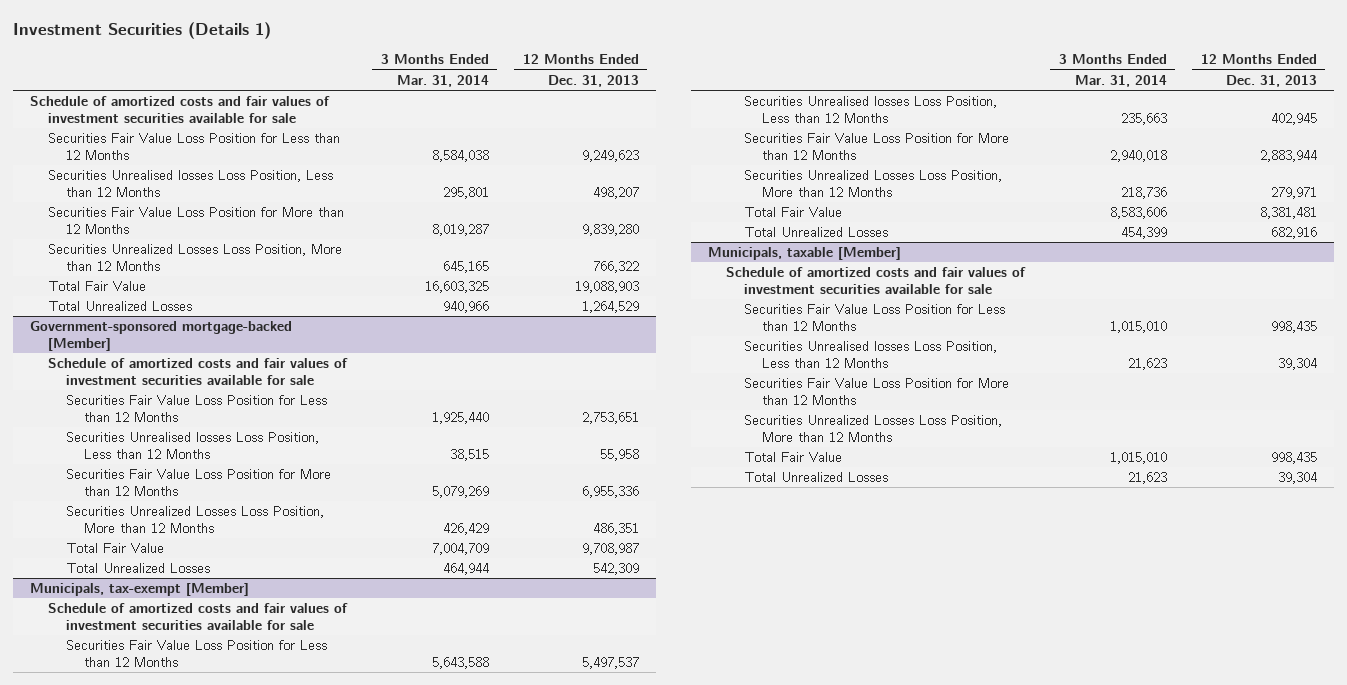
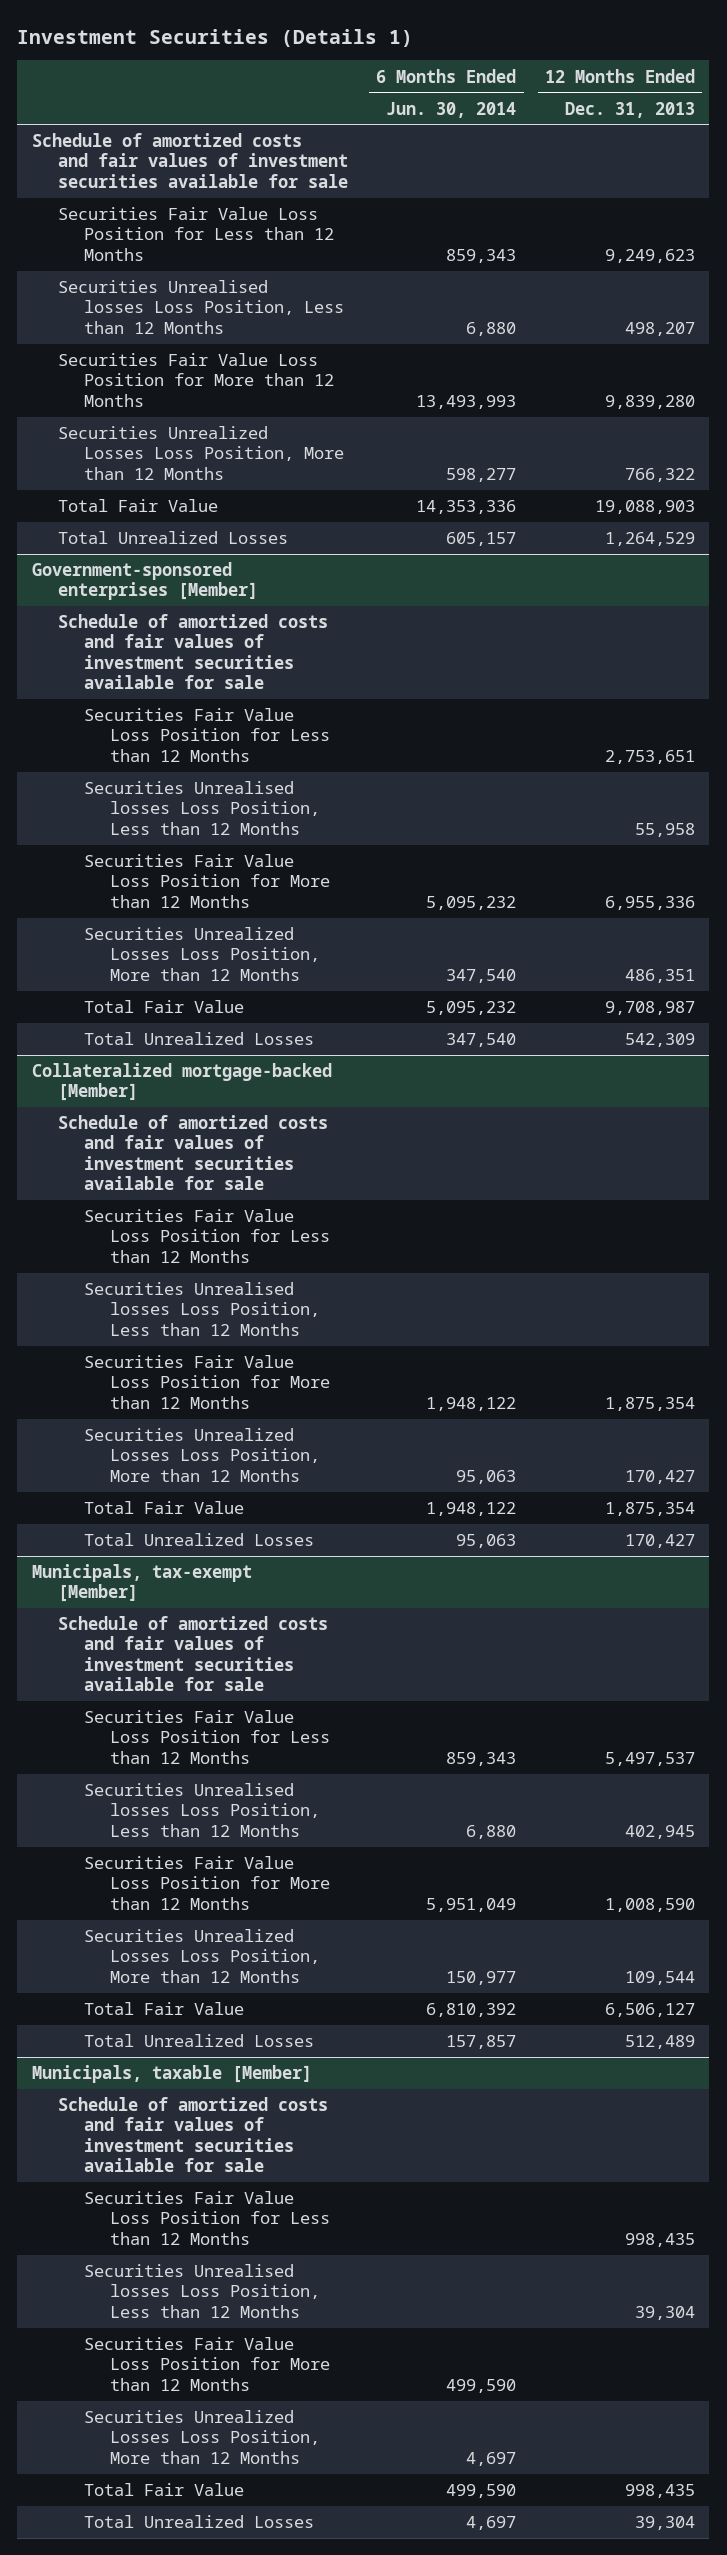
- | 3 Months Ended Mar. 31, 2014 | 12 Months Ended Dec. 31, 2013
+ | 6 Months Ended Jun. 30, 2014 | 12 Months Ended Dec. 31, 2013
- Government-sponsored mortgage-backed [Member]
+ Government-sponsored enterprises [Member]
+ Collateralized mortgage-backed [Member]
+ Schedule of amortized costs and fair values of investment securities available for sale
+ Securities Fair Value Loss Position for Less than 12 Months
+ Securities Unrealised losses Loss Position, Less than 12 Months
+ Securities Fair Value Loss Position for More than 12 Months | 1,948,122 | 1,875,354
+ Securities Unrealized Losses Loss Position, More than 12 Months | 95,063 | 170,427
+ Total Fair Value | 1,948,122 | 1,875,354
+ Total Unrealized Losses | 95,063 | 170,427
@ Municipals, tax-exempt [Member]
- Securities Fair Value Loss Position for More than 12 Months | 2,940,018 | 2,883,944
- Securities Unrealized Losses Loss Position, More than 12 Months | 218,736 | 279,971
- Total Fair Value | 8,583,606 | 8,381,481
- Total Unrealized Losses | 454,399 | 682,916
+ Securities Fair Value Loss Position for More than 12 Months | 5,951,049 | 1,008,590
+ Securities Unrealized Losses Loss Position, More than 12 Months | 150,977 | 109,544
+ Total Fair Value | 6,810,392 | 6,506,127
+ Total Unrealized Losses | 157,857 | 512,489

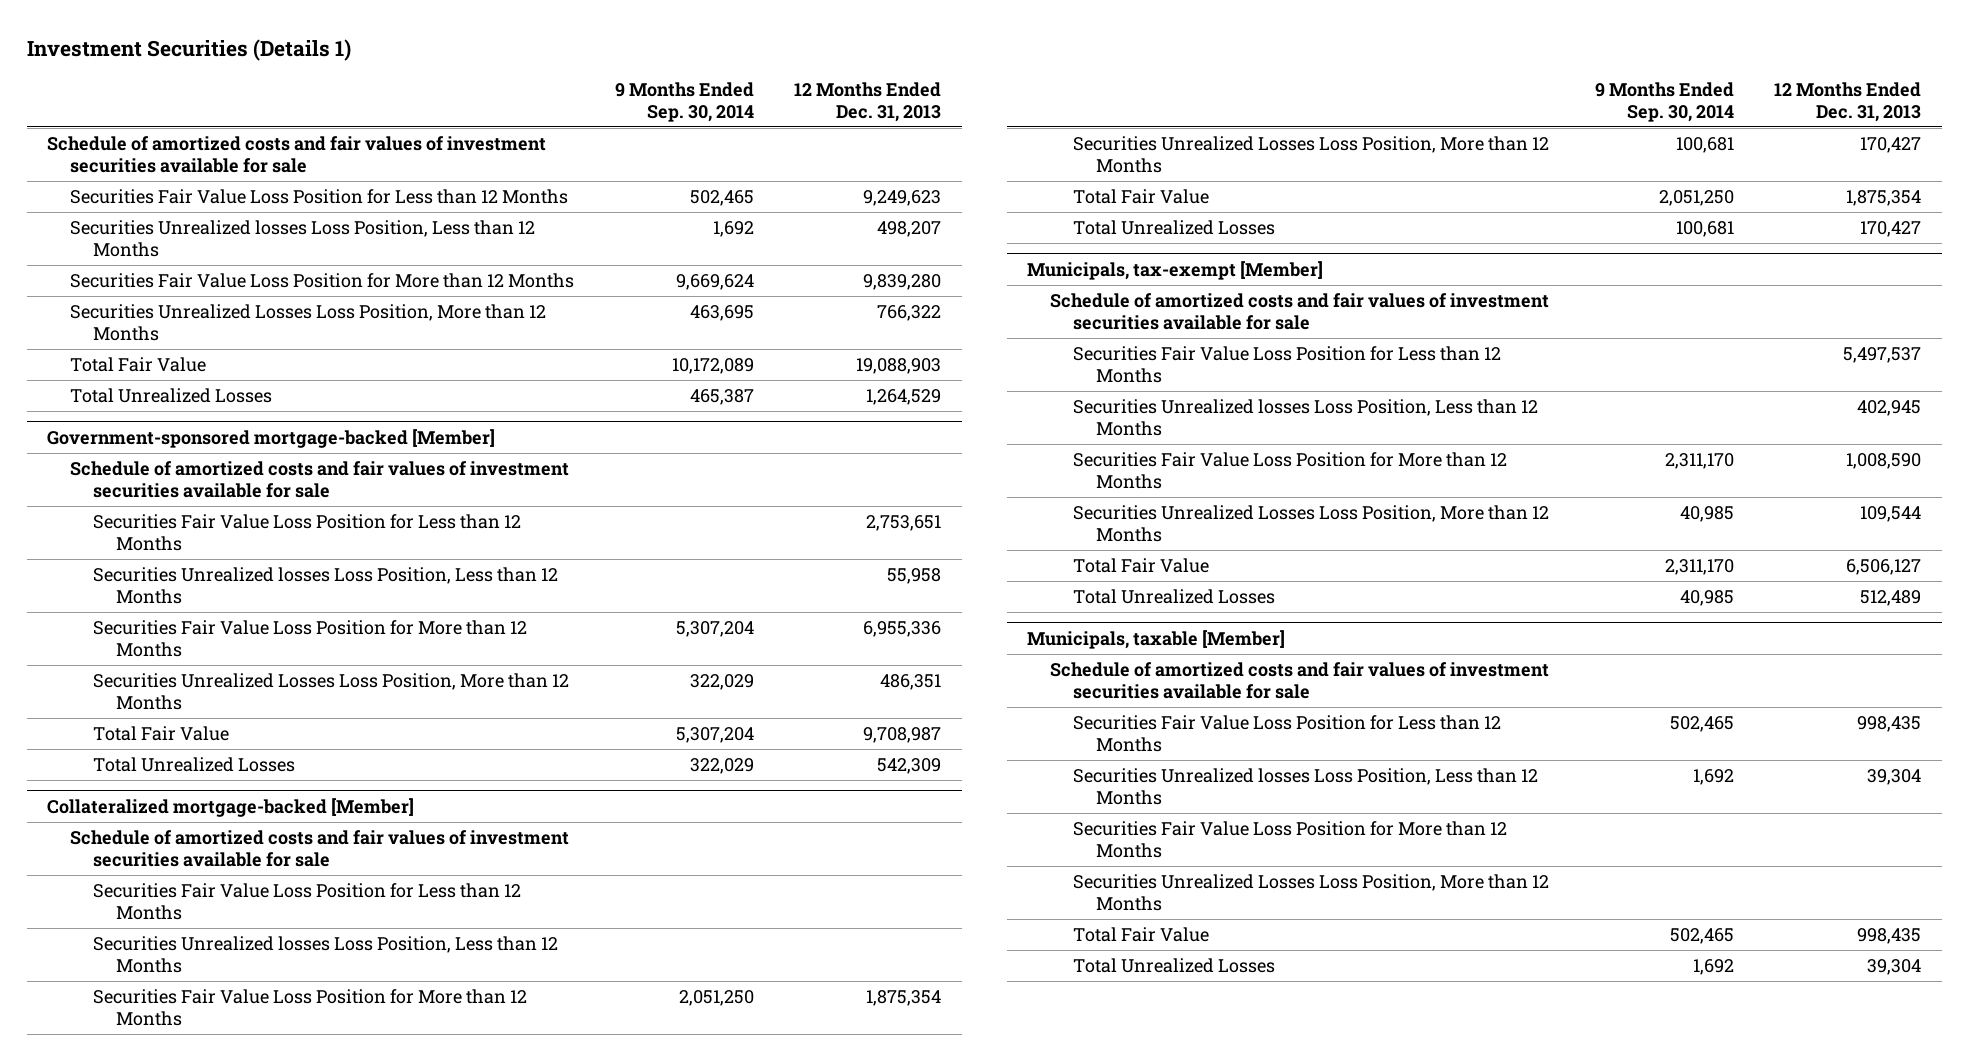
- | 6 Months Ended Jun. 30, 2014 | 12 Months Ended Dec. 31, 2013
+ | 9 Months Ended Sep. 30, 2014 | 12 Months Ended Dec. 31, 2013
- Securities Unrealised losses Loss Position, Less than 12 Months | 6,880 | 498,207
+ Securities Unrealized losses Loss Position, Less than 12 Months | 1,692 | 498,207
- Government-sponsored enterprises [Member]
+ Government-sponsored mortgage-backed [Member]
- Securities Unrealised losses Loss Position, Less than 12 Months | | 55,958
+ Securities Unrealized losses Loss Position, Less than 12 Months | | 55,958
@ Collateralized mortgage-backed [Member]
- Securities Unrealised losses Loss Position, Less than 12 Months
+ Securities Unrealized losses Loss Position, Less than 12 Months
@ Municipals, tax-exempt [Member]
- Securities Unrealised losses Loss Position, Less than 12 Months | 6,880 | 402,945
+ Securities Unrealized losses Loss Position, Less than 12 Months | | 402,945
@ Municipals, taxable [Member]
- Securities Unrealised losses Loss Position, Less than 12 Months | | 39,304
+ Securities Unrealized losses Loss Position, Less than 12 Months | 1,692 | 39,304

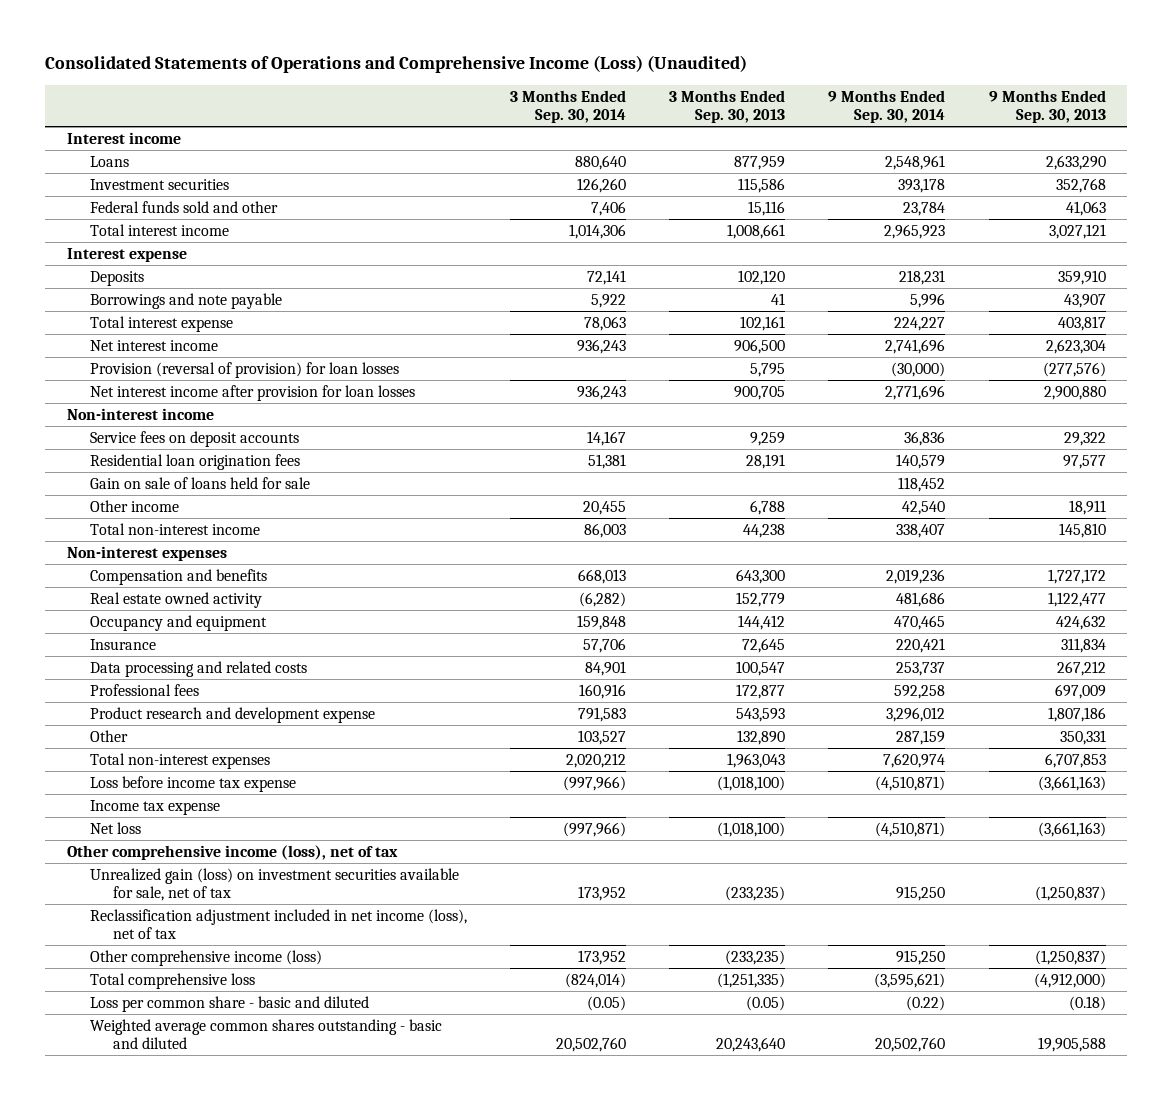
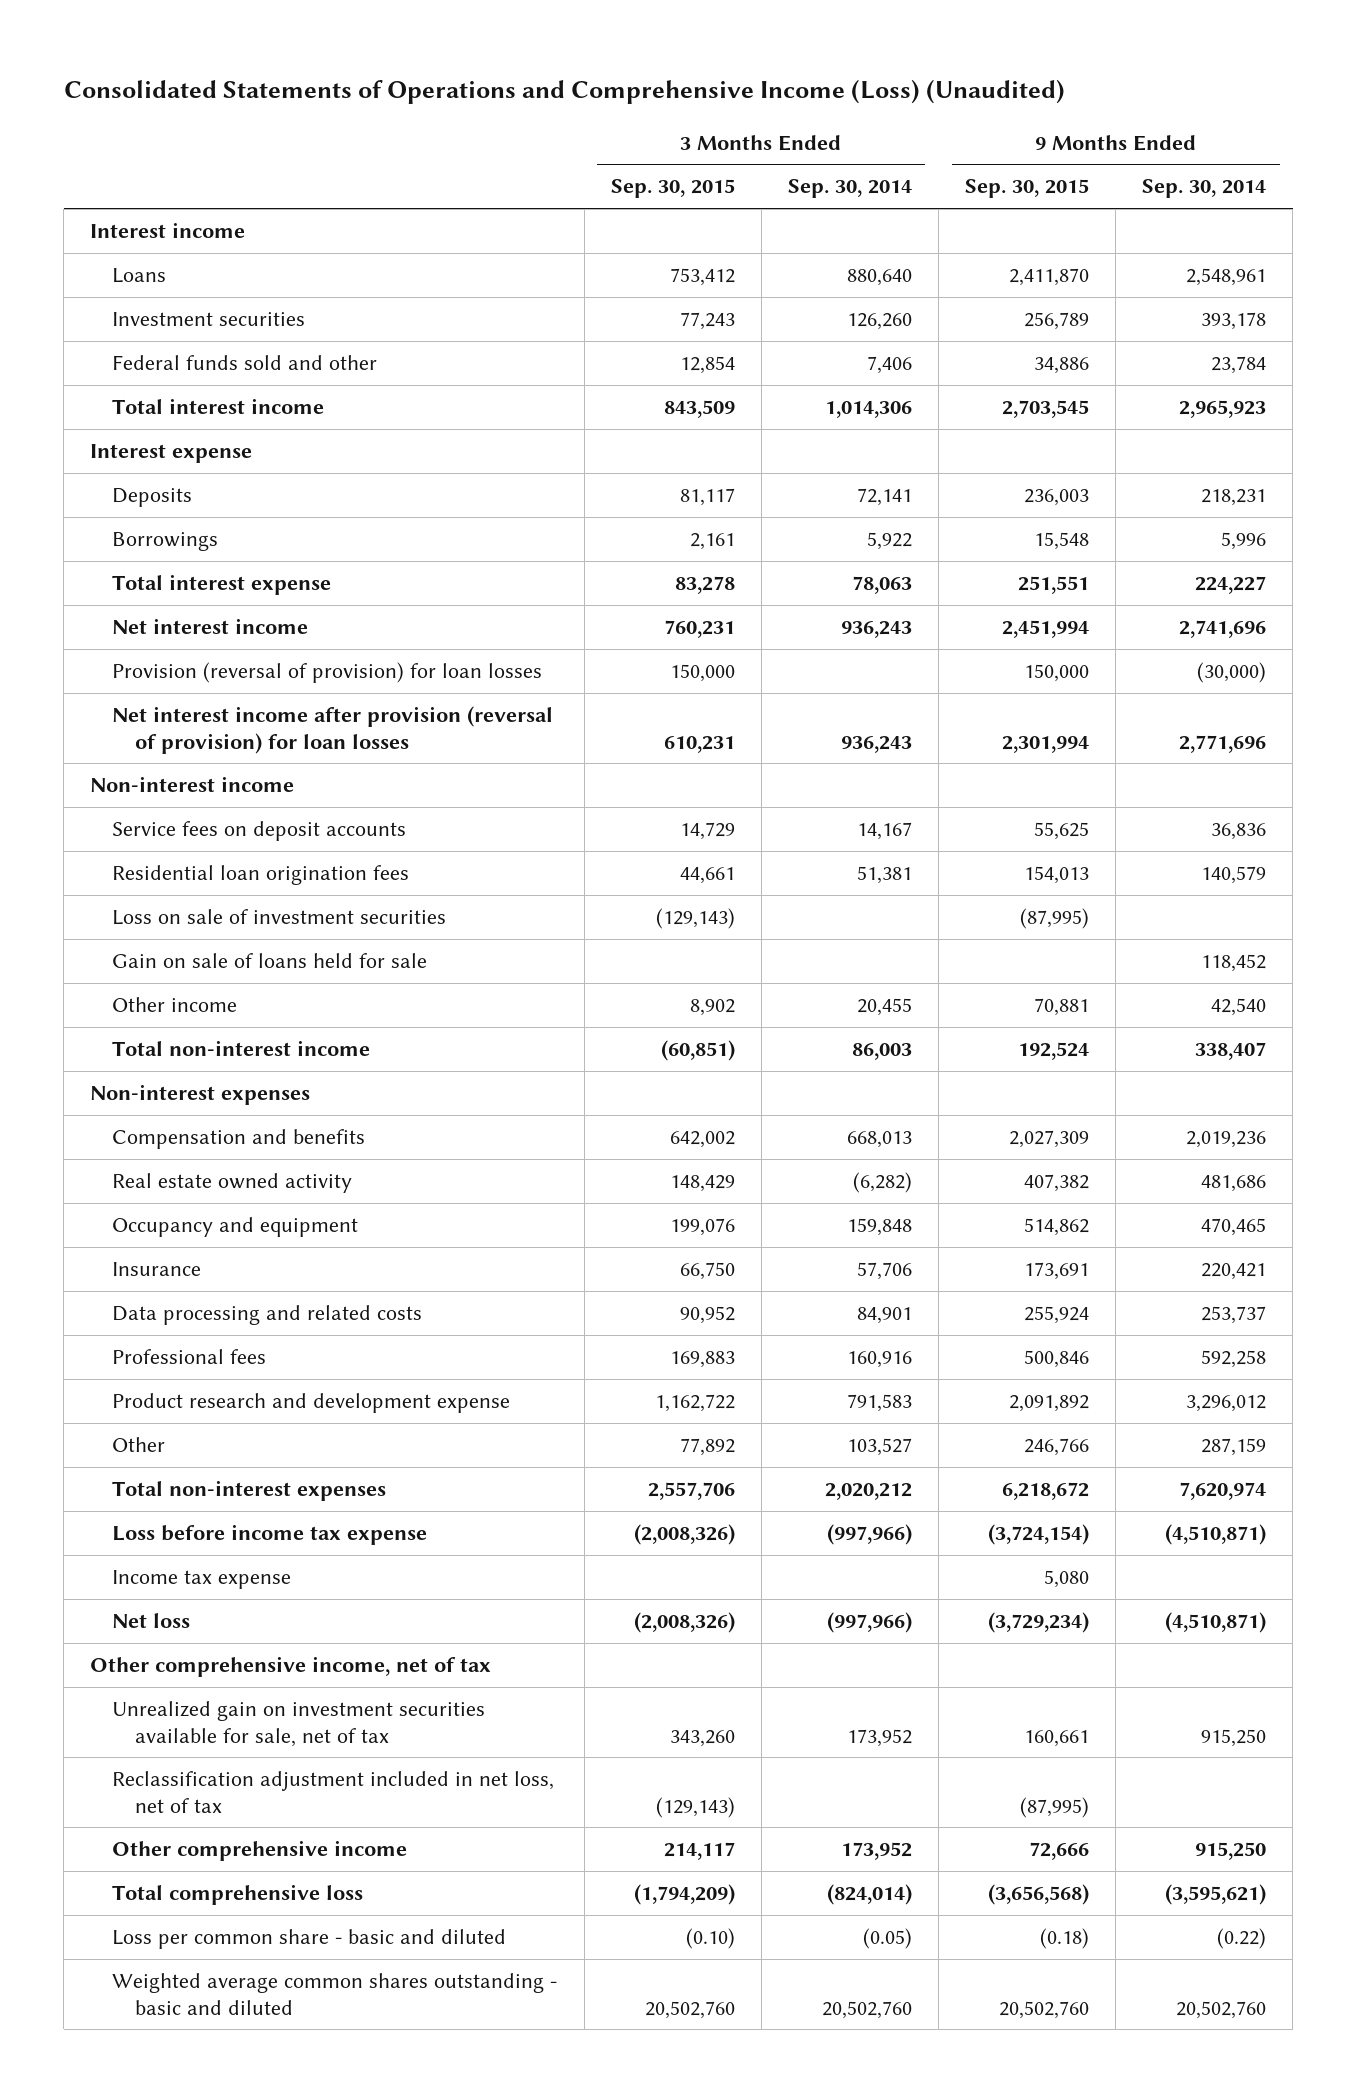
- | 3 Months Ended Sep. 30, 2014 | 3 Months Ended Sep. 30, 2013 | 9 Months Ended Sep. 30, 2014 | 9 Months Ended Sep. 30, 2013
+ | 3 Months Ended Sep. 30, 2015 | 3 Months Ended Sep. 30, 2014 | 9 Months Ended Sep. 30, 2015 | 9 Months Ended Sep. 30, 2014
- Borrowings and note payable | 5,922 | 41 | 5,996 | 43,907
+ Borrowings | 2,161 | 5,922 | 15,548 | 5,996
- Net interest income after provision for loan losses | 936,243 | 900,705 | 2,771,696 | 2,900,880
+ Net interest income after provision (reversal of provision) for loan losses | 610,231 | 936,243 | 2,301,994 | 2,771,696
+ Loss on sale of investment securities | (129,143) | | (87,995) |
- Other comprehensive income (loss), net of tax
- Unrealized gain (loss) on investment securities available for sale, net of tax | 173,952 | (233,235) | 915,250 | (1,250,837)
- Reclassification adjustment included in net income (loss), net of tax
- Other comprehensive income (loss) | 173,952 | (233,235) | 915,250 | (1,250,837)
+ Other comprehensive income, net of tax
+ Unrealized gain on investment securities available for sale, net of tax | 343,260 | 173,952 | 160,661 | 915,250
+ Reclassification adjustment included in net loss, net of tax | (129,143) | | (87,995) |
+ Other comprehensive income | 214,117 | 173,952 | 72,666 | 915,250

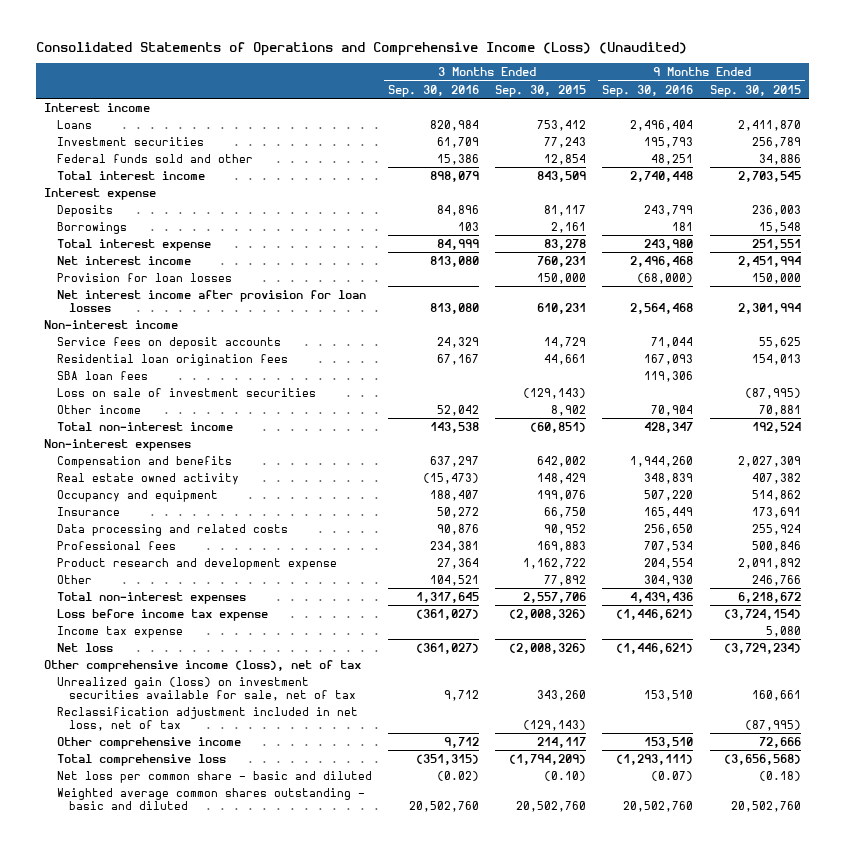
- | 3 Months Ended Sep. 30, 2015 | 3 Months Ended Sep. 30, 2014 | 9 Months Ended Sep. 30, 2015 | 9 Months Ended Sep. 30, 2014
+ | 3 Months Ended Sep. 30, 2016 | 3 Months Ended Sep. 30, 2015 | 9 Months Ended Sep. 30, 2016 | 9 Months Ended Sep. 30, 2015
- Provision (reversal of provision) for loan losses | 150,000 | | 150,000 | (30,000)
- Net interest income after provision (reversal of provision) for loan losses | 610,231 | 936,243 | 2,301,994 | 2,771,696
+ Provision for loan losses | | 150,000 | (68,000) | 150,000
+ Net interest income after provision for loan losses | 813,080 | 610,231 | 2,564,468 | 2,301,994
+ SBA loan fees | | | 119,306 |
- Gain on sale of loans held for sale | | | | 118,452
- Other comprehensive income, net of tax
- Unrealized gain on investment securities available for sale, net of tax | 343,260 | 173,952 | 160,661 | 915,250
+ Other comprehensive income (loss), net of tax
+ Unrealized gain (loss) on investment securities available for sale, net of tax | 9,712 | 343,260 | 153,510 | 160,661
- Loss per common share - basic and diluted | (0.10) | (0.05) | (0.18) | (0.22)
+ Net loss per common share - basic and diluted | (0.02) | (0.10) | (0.07) | (0.18)

